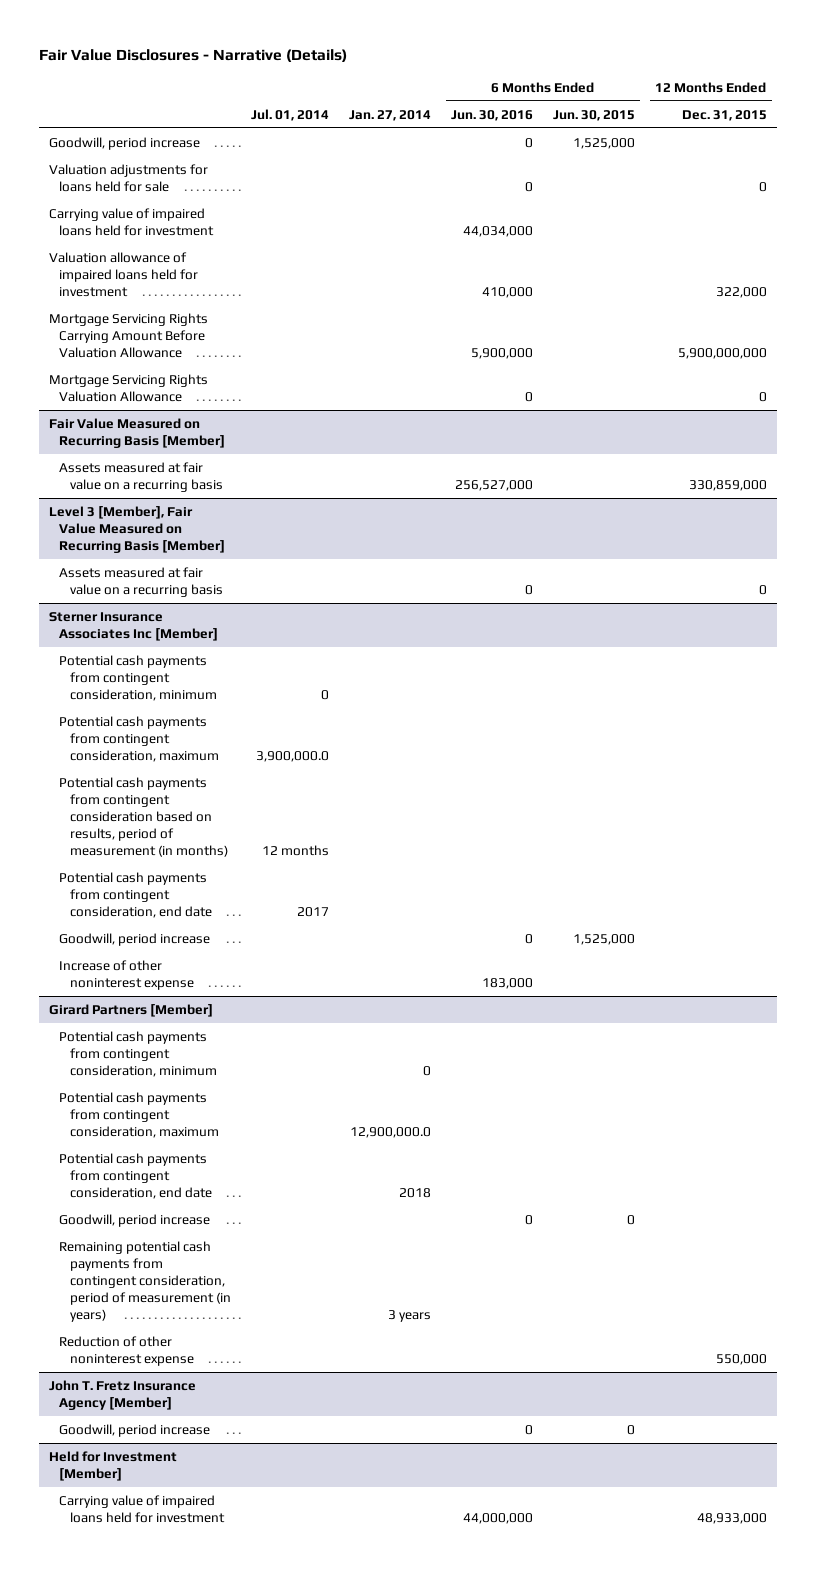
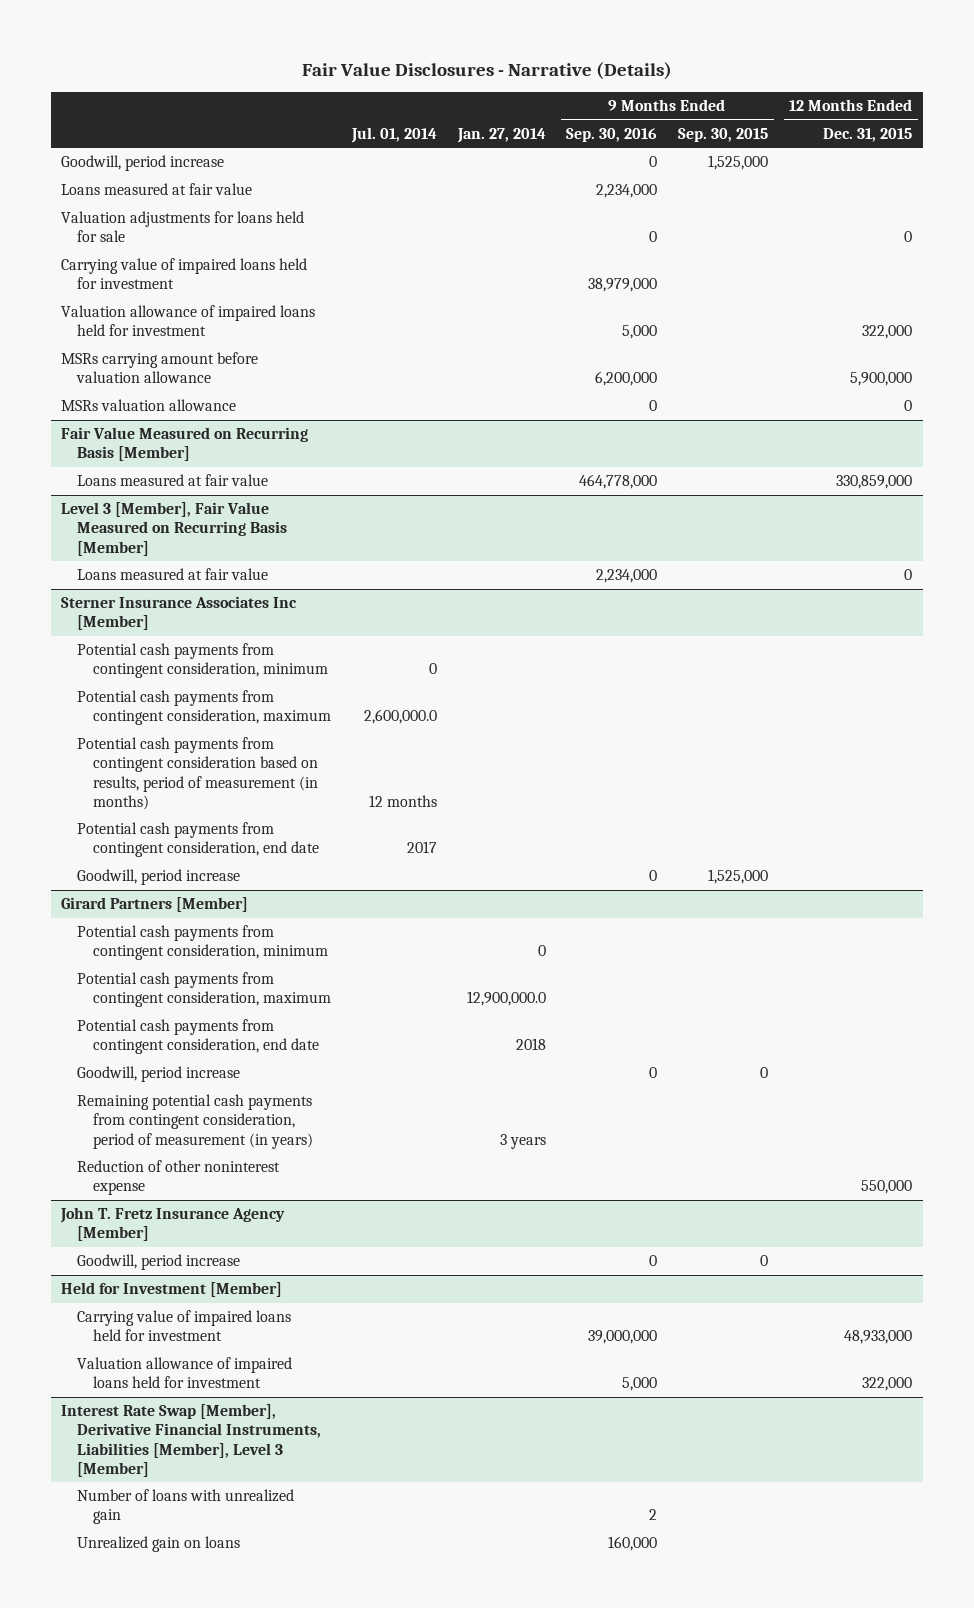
- | Jul. 01, 2014 | Jan. 27, 2014 | 6 Months Ended Jun. 30, 2016 | 6 Months Ended Jun. 30, 2015 | 12 Months Ended Dec. 31, 2015
+ | Jul. 01, 2014 | Jan. 27, 2014 | 9 Months Ended Sep. 30, 2016 | 9 Months Ended Sep. 30, 2015 | 12 Months Ended Dec. 31, 2015
+ Loans measured at fair value | | | 2,234,000 | |
- Mortgage Servicing Rights Carrying Amount Before Valuation Allowance | | | 5,900,000 | | 5,900,000,000
- Mortgage Servicing Rights Valuation Allowance | | | 0 | | 0
+ MSRs carrying amount before valuation allowance | | | 6,200,000 | | 5,900,000
+ MSRs valuation allowance | | | 0 | | 0
@ Fair Value Measured on Recurring Basis [Member]
- Assets measured at fair value on a recurring basis | | | 256,527,000 | | 330,859,000
+ Loans measured at fair value | | | 464,778,000 | | 330,859,000
@ Level 3 [Member], Fair Value Measured on Recurring Basis [Member]
- Assets measured at fair value on a recurring basis | | | 0 | | 0
+ Loans measured at fair value | | | 2,234,000 | | 0
@ Sterner Insurance Associates Inc [Member]
- Potential cash payments from contingent consideration, maximum | 3,900,000.0 | | | |
+ Potential cash payments from contingent consideration, maximum | 2,600,000.0 | | | |
- Increase of other noninterest expense | | | 183,000 | |
@ Held for Investment [Member]
+ Valuation allowance of impaired loans held for investment | | | 5,000 | | 322,000
+ Interest Rate Swap [Member], Derivative Financial Instruments, Liabilities [Member], Level 3 [Member]
+ Number of loans with unrealized gain | | | 2 | |
+ Unrealized gain on loans | | | 160,000 | |

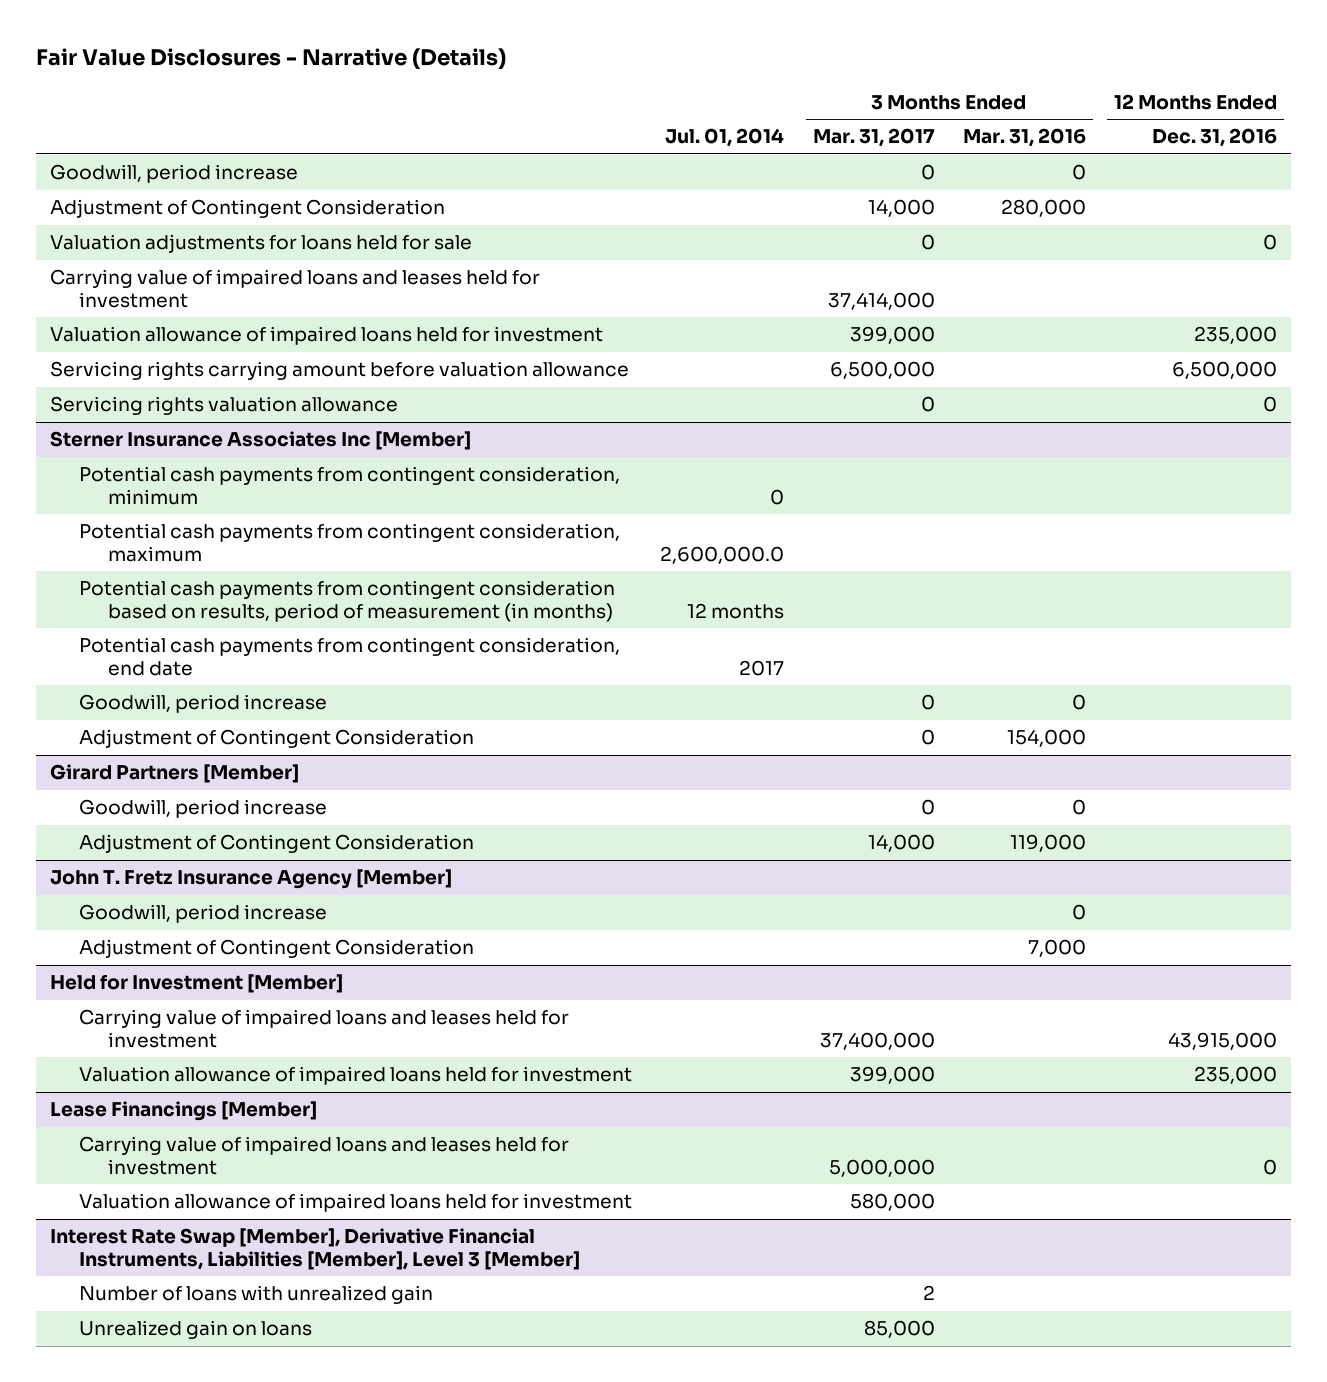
- | Jul. 01, 2014 | Jan. 27, 2014 | 9 Months Ended Sep. 30, 2016 | 9 Months Ended Sep. 30, 2015 | 12 Months Ended Dec. 31, 2015
+ | Jul. 01, 2014 | 3 Months Ended Mar. 31, 2017 | 3 Months Ended Mar. 31, 2016 | 12 Months Ended Dec. 31, 2016
- Loans measured at fair value | | | 2,234,000 | |
+ Adjustment of Contingent Consideration | | 14,000 | 280,000 |
- Carrying value of impaired loans held for investment | | | 38,979,000 | |
+ Carrying value of impaired loans and leases held for investment | | 37,414,000 | |
- MSRs carrying amount before valuation allowance | | | 6,200,000 | | 5,900,000
- MSRs valuation allowance | | | 0 | | 0
- Fair Value Measured on Recurring Basis [Member]
- Loans measured at fair value | | | 464,778,000 | | 330,859,000
- Level 3 [Member], Fair Value Measured on Recurring Basis [Member]
- Loans measured at fair value | | | 2,234,000 | | 0
+ Servicing rights carrying amount before valuation allowance | | 6,500,000 | | 6,500,000
+ Servicing rights valuation allowance | | 0 | | 0
@ Sterner Insurance Associates Inc [Member]
+ Adjustment of Contingent Consideration | | 0 | 154,000 |
@ Girard Partners [Member]
- Potential cash payments from contingent consideration, minimum | | 0 | | |
- Potential cash payments from contingent consideration, maximum | | 12,900,000.0 | | |
- Potential cash payments from contingent consideration, end date | | 2018 | | |
- Remaining potential cash payments from contingent consideration, period of measurement (in years) | | 3 years | | |
- Reduction of other noninterest expense | | | | | 550,000
+ Adjustment of Contingent Consideration | | 14,000 | 119,000 |
@ John T. Fretz Insurance Agency [Member]
+ Adjustment of Contingent Consideration | | | 7,000 |
@ Held for Investment [Member]
- Carrying value of impaired loans held for investment | | | 39,000,000 | | 48,933,000
+ Carrying value of impaired loans and leases held for investment | | 37,400,000 | | 43,915,000
+ Lease Financings [Member]
+ Carrying value of impaired loans and leases held for investment | | 5,000,000 | | 0
+ Valuation allowance of impaired loans held for investment | | 580,000 | |

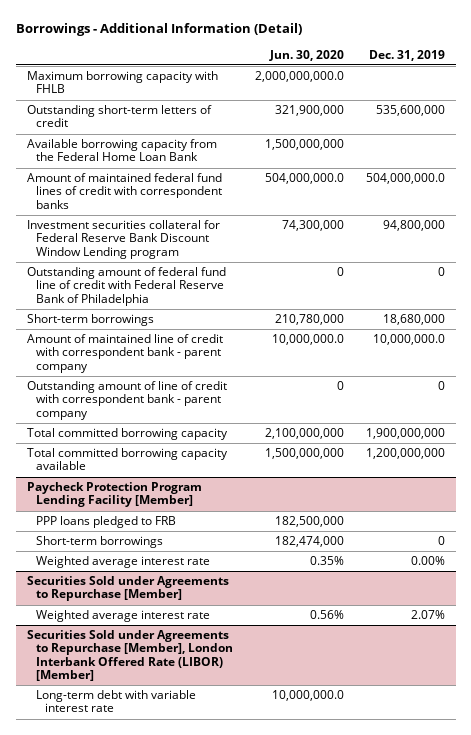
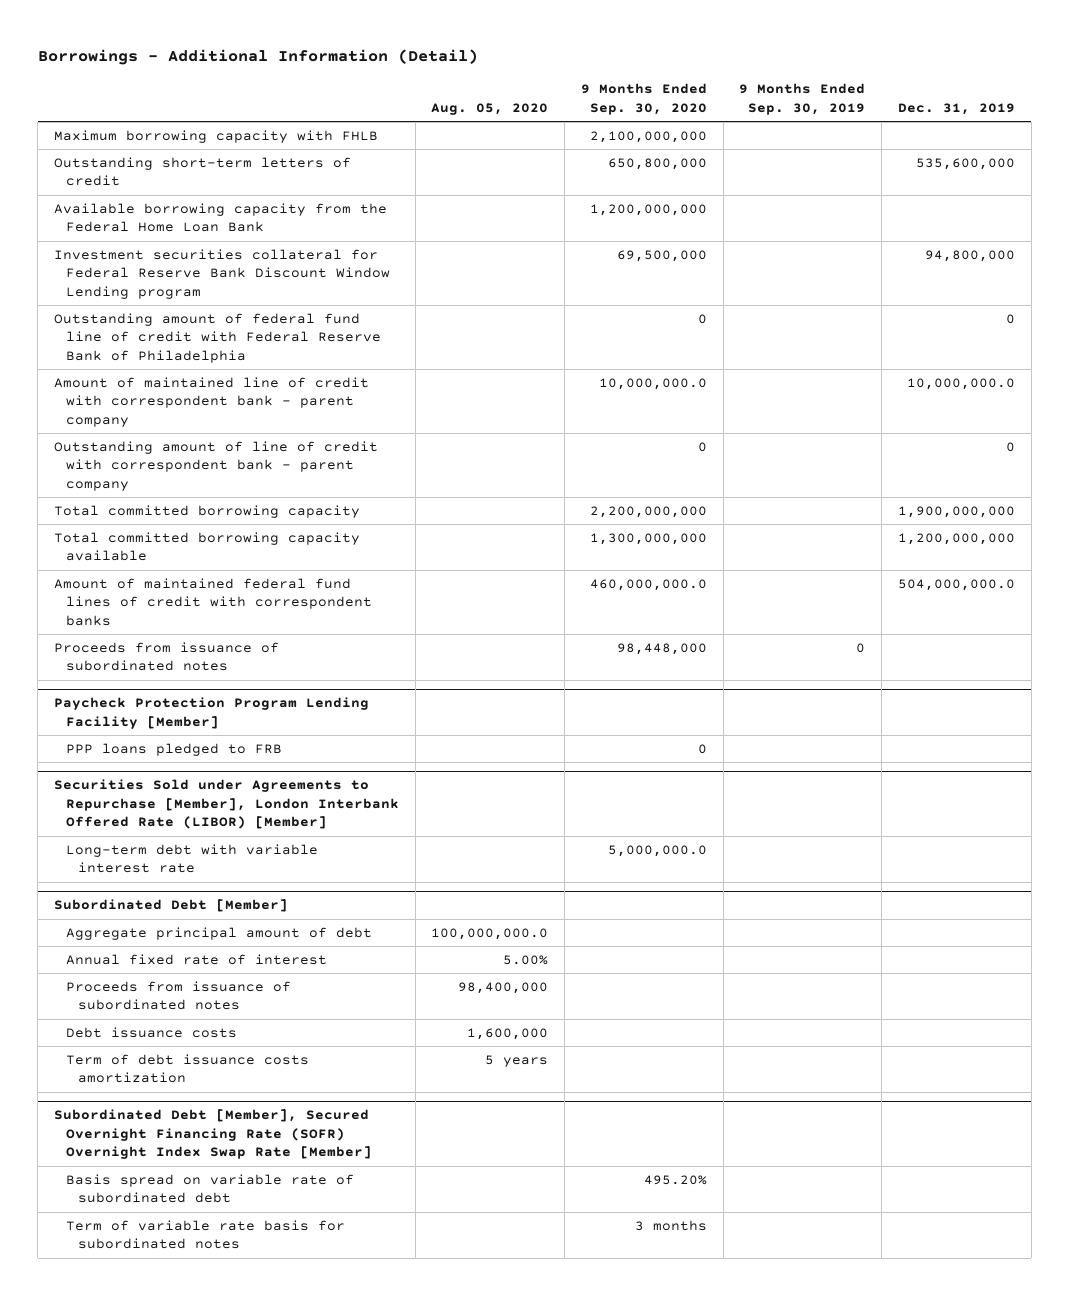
- | Jun. 30, 2020 | Dec. 31, 2019
+ | Aug. 05, 2020 | 9 Months Ended Sep. 30, 2020 | 9 Months Ended Sep. 30, 2019 | Dec. 31, 2019
- Short-term borrowings | 210,780,000 | 18,680,000
moved down: Amount of maintained federal fund lines of credit with correspondent banks | | 460,000,000.0 | | 504,000,000.0
+ Proceeds from issuance of subordinated notes | | 98,448,000 | 0 |
@ Paycheck Protection Program Lending Facility [Member]
- Short-term borrowings | 182,474,000 | 0
- Weighted average interest rate | 0.35% | 0.00%
- Securities Sold under Agreements to Repurchase [Member]
- Weighted average interest rate | 0.56% | 2.07%
+ Subordinated Debt [Member]
+ Aggregate principal amount of debt | 100,000,000.0 | | |
+ Annual fixed rate of interest | 5.00% | | |
+ Proceeds from issuance of subordinated notes | 98,400,000 | | |
+ Debt issuance costs | 1,600,000 | | |
+ Term of debt issuance costs amortization | 5 years | | |
+ Subordinated Debt [Member], Secured Overnight Financing Rate (SOFR) Overnight Index Swap Rate [Member]
+ Basis spread on variable rate of subordinated debt | | 495.20% | |
+ Term of variable rate basis for subordinated notes | | 3 months | |

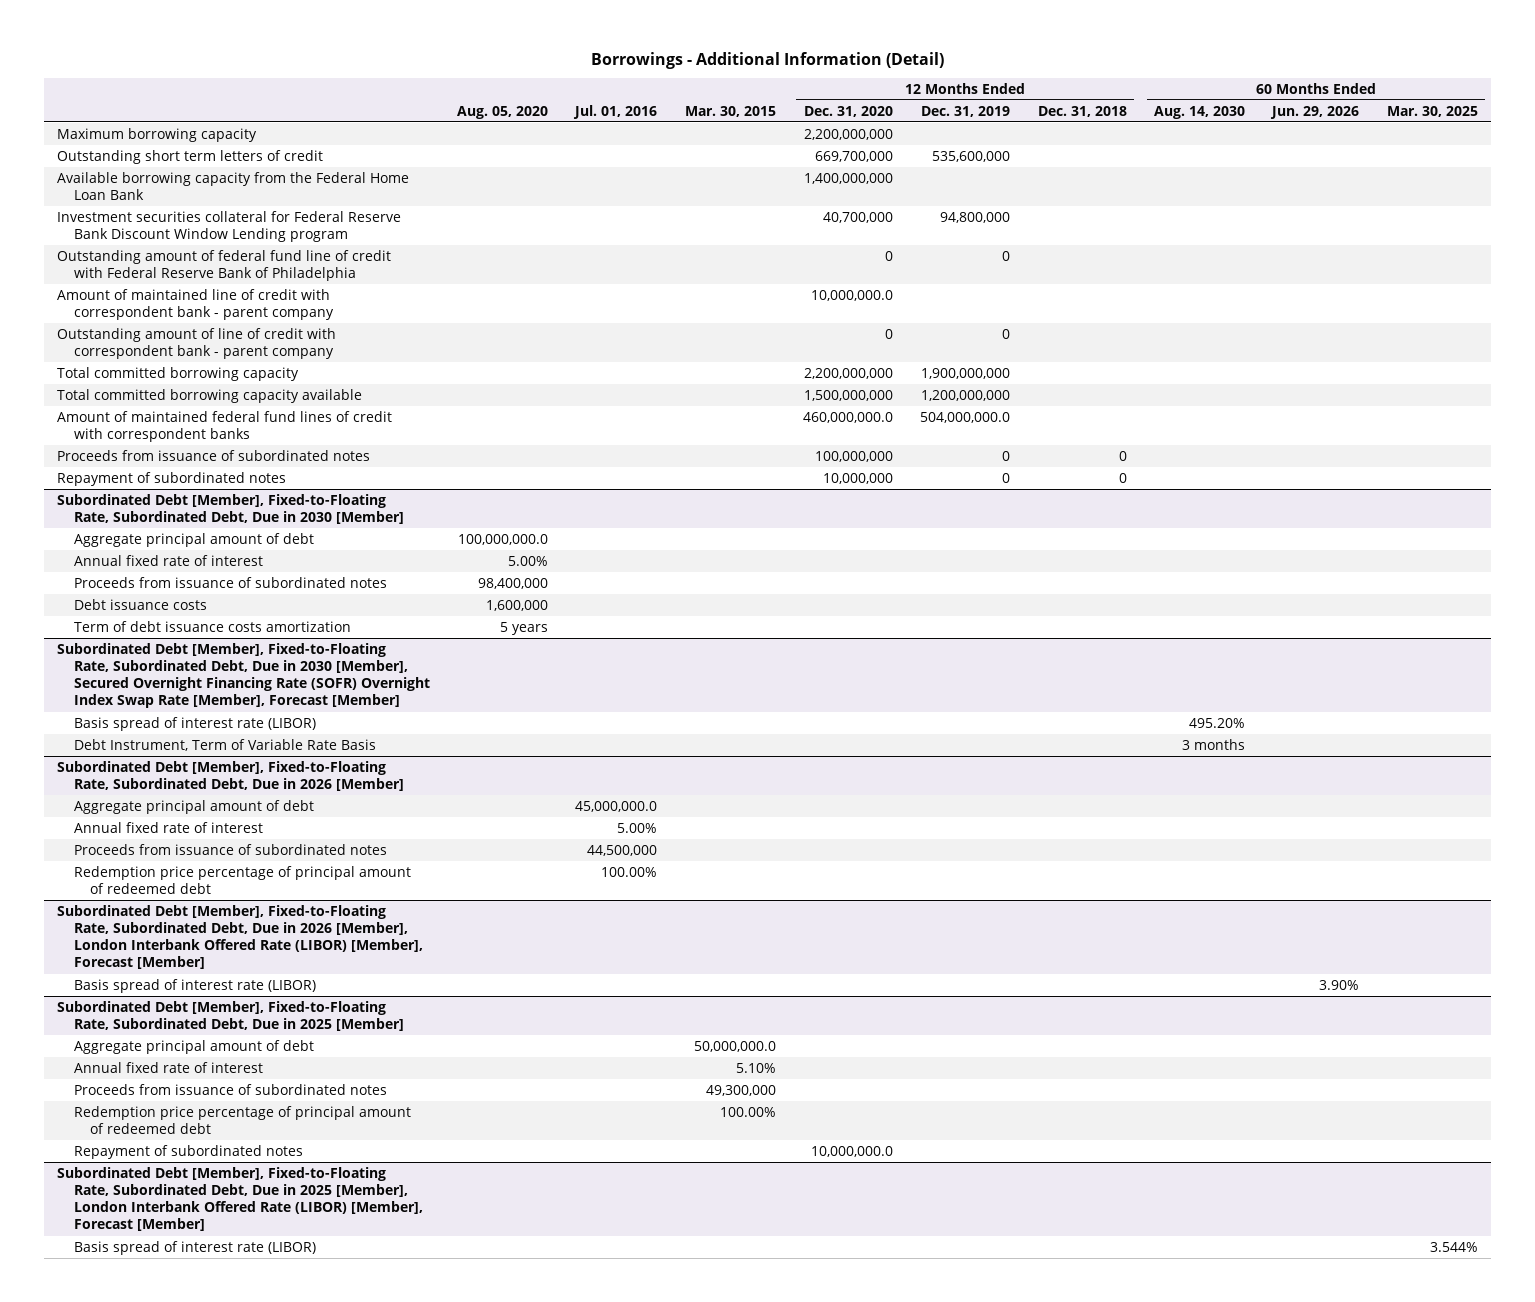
- | Aug. 05, 2020 | 9 Months Ended Sep. 30, 2020 | 9 Months Ended Sep. 30, 2019 | Dec. 31, 2019
+ | Aug. 05, 2020 | Jul. 01, 2016 | Mar. 30, 2015 | 12 Months Ended Dec. 31, 2020 | 12 Months Ended Dec. 31, 2019 | 12 Months Ended Dec. 31, 2018 | 60 Months Ended Aug. 14, 2030 | 60 Months Ended Jun. 29, 2026 | 60 Months Ended Mar. 30, 2025
- Maximum borrowing capacity with FHLB | | 2,100,000,000 | |
- Outstanding short-term letters of credit | | 650,800,000 | | 535,600,000
+ Maximum borrowing capacity | | | | 2,200,000,000 | | | | |
+ Outstanding short term letters of credit | | | | 669,700,000 | 535,600,000 | | | |
- Paycheck Protection Program Lending Facility [Member]
- PPP loans pledged to FRB | | 0 | |
- Securities Sold under Agreements to Repurchase [Member], London Interbank Offered Rate (LIBOR) [Member]
- Long-term debt with variable interest rate | | 5,000,000.0 | |
- Subordinated Debt [Member]
+ Repayment of subordinated notes | | | | 10,000,000 | 0 | 0 | | |
+ Subordinated Debt [Member], Fixed-to-Floating Rate, Subordinated Debt, Due in 2030 [Member]
- Subordinated Debt [Member], Secured Overnight Financing Rate (SOFR) Overnight Index Swap Rate [Member]
- Basis spread on variable rate of subordinated debt | | 495.20% | |
- Term of variable rate basis for subordinated notes | | 3 months | |
+ Subordinated Debt [Member], Fixed-to-Floating Rate, Subordinated Debt, Due in 2030 [Member], Secured Overnight Financing Rate (SOFR) Overnight Index Swap Rate [Member], Forecast [Member]
+ Basis spread of interest rate (LIBOR) | | | | | | | 495.20% | |
+ Debt Instrument, Term of Variable Rate Basis | | | | | | | 3 months | |
+ Subordinated Debt [Member], Fixed-to-Floating Rate, Subordinated Debt, Due in 2026 [Member]
+ Aggregate principal amount of debt | | 45,000,000.0 | | | | | | |
+ Annual fixed rate of interest | | 5.00% | | | | | | |
+ Proceeds from issuance of subordinated notes | | 44,500,000 | | | | | | |
+ Redemption price percentage of principal amount of redeemed debt | | 100.00% | | | | | | |
+ Subordinated Debt [Member], Fixed-to-Floating Rate, Subordinated Debt, Due in 2026 [Member], London Interbank Offered Rate (LIBOR) [Member], Forecast [Member]
+ Basis spread of interest rate (LIBOR) | | | | | | | | 3.90% |
+ Subordinated Debt [Member], Fixed-to-Floating Rate, Subordinated Debt, Due in 2025 [Member]
+ Aggregate principal amount of debt | | | 50,000,000.0 | | | | | |
+ Annual fixed rate of interest | | | 5.10% | | | | | |
+ Proceeds from issuance of subordinated notes | | | 49,300,000 | | | | | |
+ Redemption price percentage of principal amount of redeemed debt | | | 100.00% | | | | | |
+ Repayment of subordinated notes | | | | 10,000,000.0 | | | | |
+ Subordinated Debt [Member], Fixed-to-Floating Rate, Subordinated Debt, Due in 2025 [Member], London Interbank Offered Rate (LIBOR) [Member], Forecast [Member]
+ Basis spread of interest rate (LIBOR) | | | | | | | | | 3.544%

